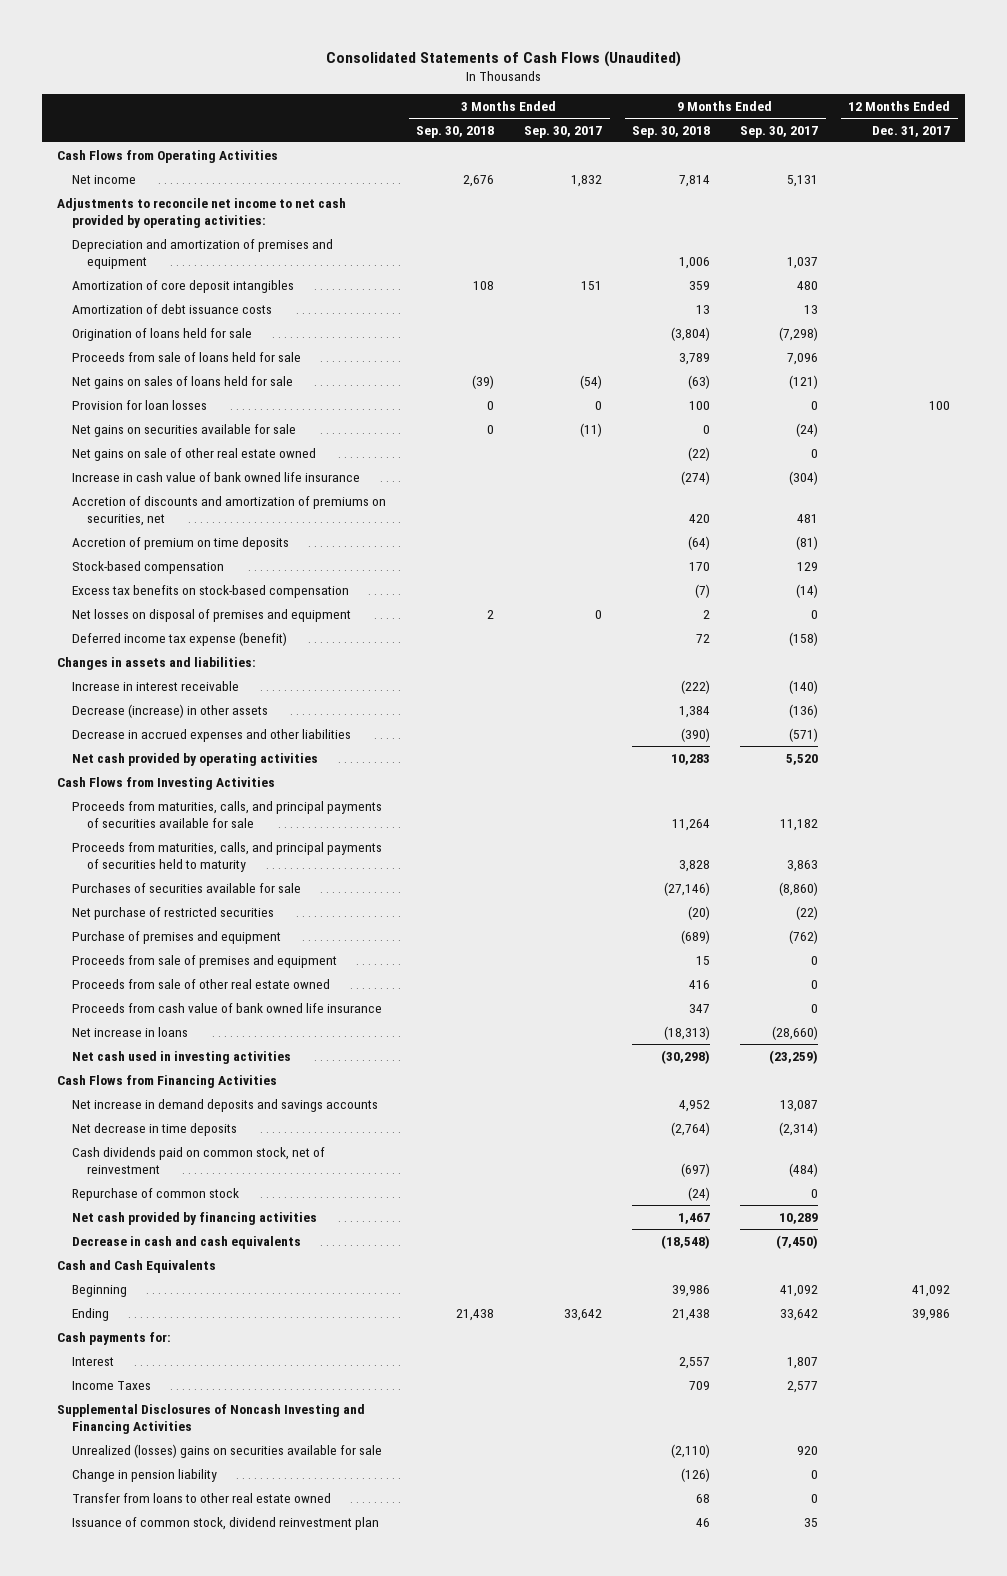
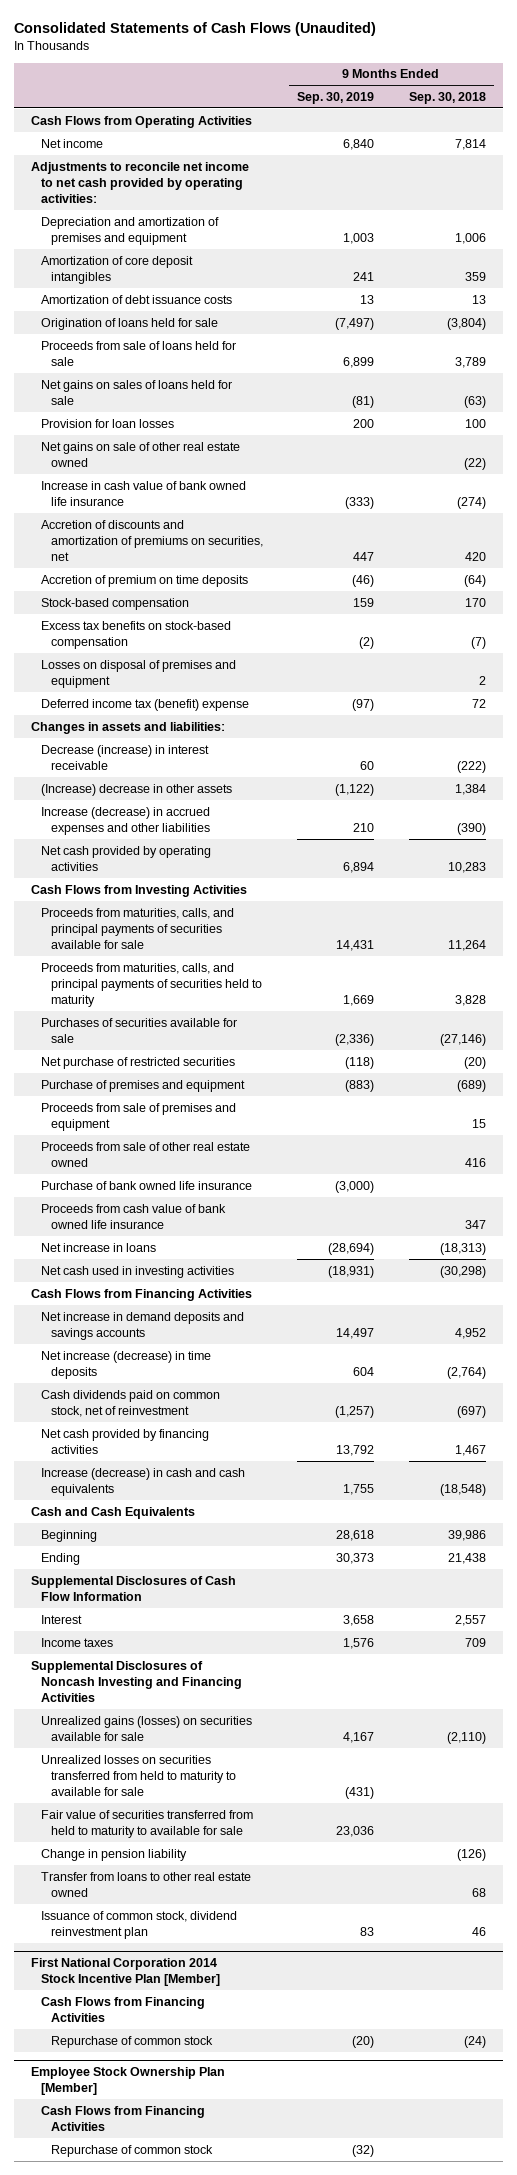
- | 3 Months Ended Sep. 30, 2018 | 3 Months Ended Sep. 30, 2017 | 9 Months Ended Sep. 30, 2018 | 9 Months Ended Sep. 30, 2017 | 12 Months Ended Dec. 31, 2017
+ | 9 Months Ended Sep. 30, 2019 | 9 Months Ended Sep. 30, 2018
- Net gains on securities available for sale | 0 | (11) | 0 | (24) |
- Net losses on disposal of premises and equipment | 2 | 0 | 2 | 0 |
- Deferred income tax expense (benefit) | | | 72 | (158) |
+ Losses on disposal of premises and equipment | | 2
+ Deferred income tax (benefit) expense | (97) | 72
- Increase in interest receivable | | | (222) | (140) |
- Decrease (increase) in other assets | | | 1,384 | (136) |
- Decrease in accrued expenses and other liabilities | | | (390) | (571) |
+ Decrease (increase) in interest receivable | 60 | (222)
+ (Increase) decrease in other assets | (1,122) | 1,384
+ Increase (decrease) in accrued expenses and other liabilities | 210 | (390)
+ Purchase of bank owned life insurance | (3,000) |
- Net decrease in time deposits | | | (2,764) | (2,314) |
+ Net increase (decrease) in time deposits | 604 | (2,764)
- Repurchase of common stock | | | (24) | 0 |
- Decrease in cash and cash equivalents | | | (18,548) | (7,450) |
+ Increase (decrease) in cash and cash equivalents | 1,755 | (18,548)
- Cash payments for:
+ Supplemental Disclosures of Cash Flow Information
- Income Taxes | | | 709 | 2,577 |
+ Income taxes | 1,576 | 709
- Unrealized (losses) gains on securities available for sale | | | (2,110) | 920 |
+ Unrealized gains (losses) on securities available for sale | 4,167 | (2,110)
+ Unrealized losses on securities transferred from held to maturity to available for sale | (431) |
+ Fair value of securities transferred from held to maturity to available for sale | 23,036 |
+ First National Corporation 2014 Stock Incentive Plan [Member]
+ Cash Flows from Financing Activities
+ Repurchase of common stock | (20) | (24)
+ Employee Stock Ownership Plan [Member]
+ Cash Flows from Financing Activities
+ Repurchase of common stock | (32) |

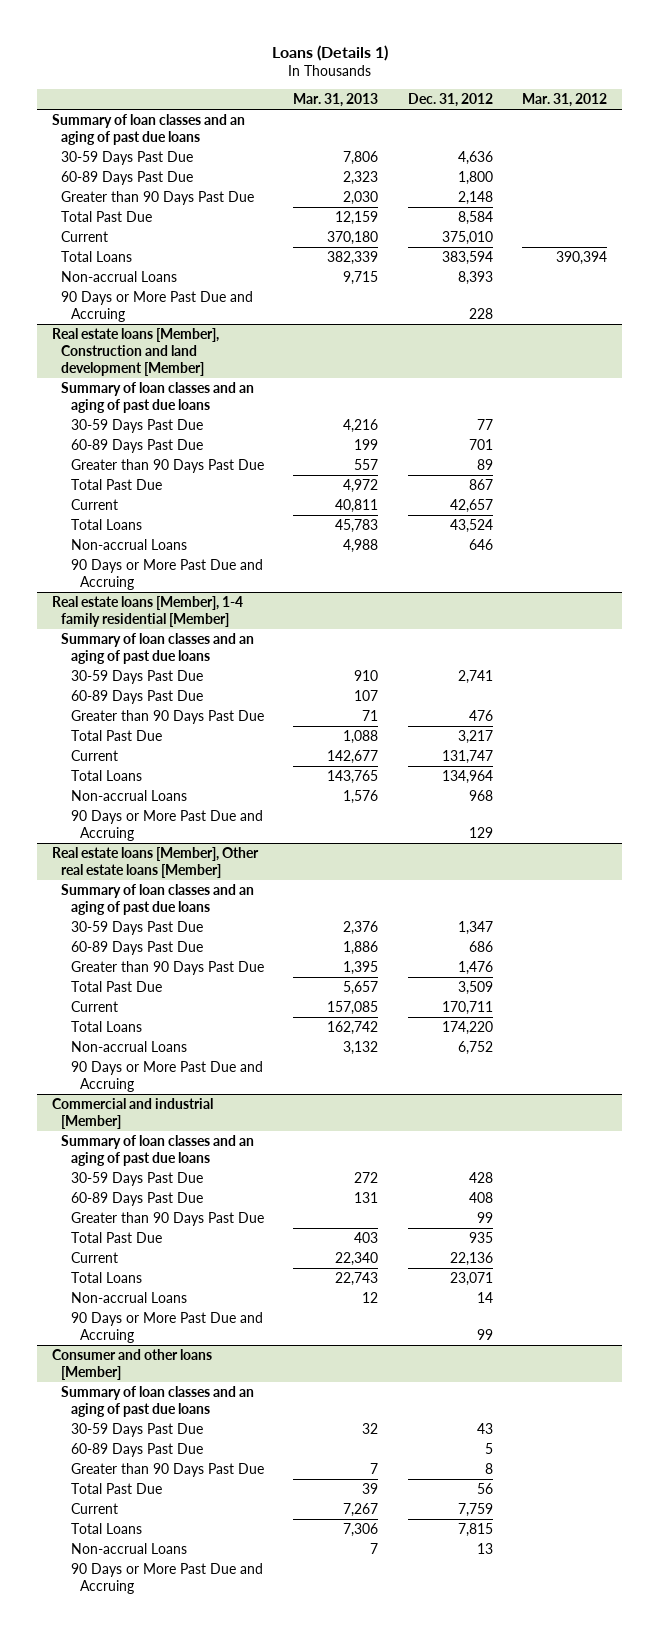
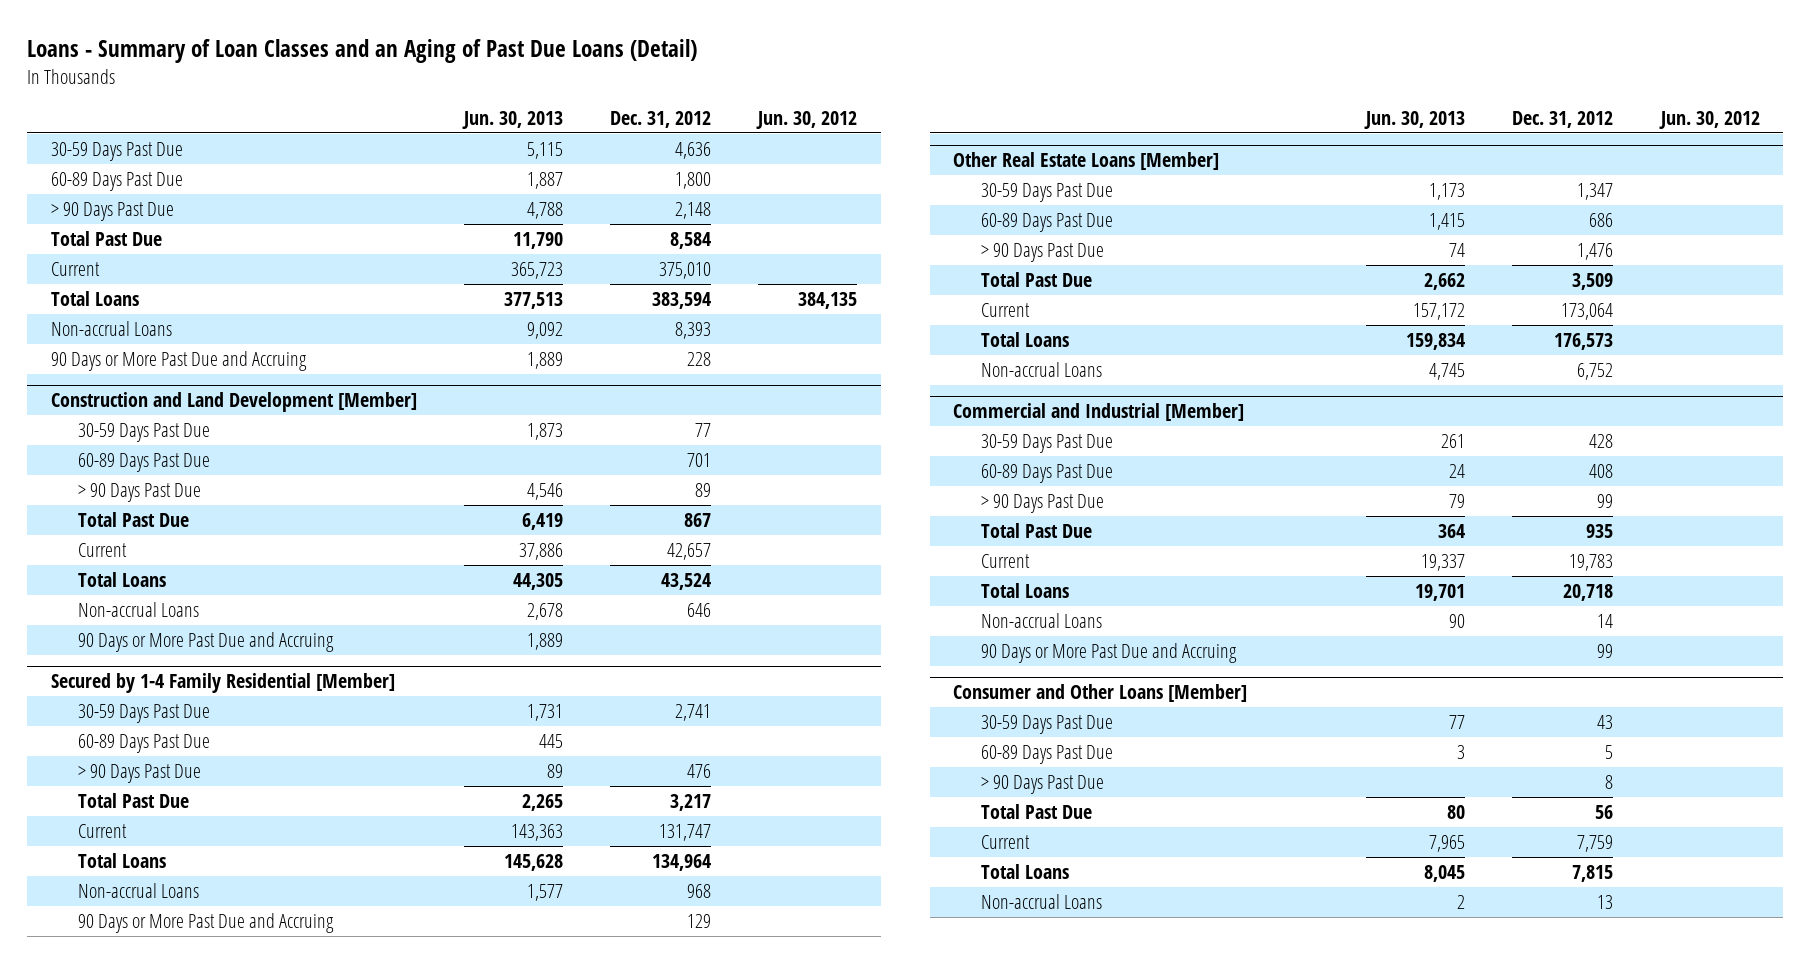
- Loans (Details 1)
+ Loans - Summary of Loan Classes and an Aging of Past Due Loans (Detail)
- | Mar. 31, 2013 | Dec. 31, 2012 | Mar. 31, 2012
+ | Jun. 30, 2013 | Dec. 31, 2012 | Jun. 30, 2012
- Summary of loan classes and an aging of past due loans
- Greater than 90 Days Past Due | 2,030 | 2,148 |
+ > 90 Days Past Due | 4,788 | 2,148 |
- Real estate loans [Member], Construction and land development [Member]
- Summary of loan classes and an aging of past due loans
+ Construction and Land Development [Member]
- Greater than 90 Days Past Due | 557 | 89 |
+ > 90 Days Past Due | 4,546 | 89 |
- Real estate loans [Member], 1-4 family residential [Member]
- Summary of loan classes and an aging of past due loans
+ Secured by 1-4 Family Residential [Member]
- Greater than 90 Days Past Due | 71 | 476 |
+ > 90 Days Past Due | 89 | 476 |
- Real estate loans [Member], Other real estate loans [Member]
- Summary of loan classes and an aging of past due loans
+ Other Real Estate Loans [Member]
- Greater than 90 Days Past Due | 1,395 | 1,476 |
+ > 90 Days Past Due | 74 | 1,476 |
- Current | 157,085 | 170,711 |
- Total Loans | 162,742 | 174,220 |
+ Current | 157,172 | 173,064 |
+ Total Loans | 159,834 | 176,573 |
- 90 Days or More Past Due and Accruing
- Commercial and industrial [Member]
- Summary of loan classes and an aging of past due loans
+ Commercial and Industrial [Member]
- Greater than 90 Days Past Due | | 99 |
+ > 90 Days Past Due | 79 | 99 |
- Current | 22,340 | 22,136 |
- Total Loans | 22,743 | 23,071 |
+ Current | 19,337 | 19,783 |
+ Total Loans | 19,701 | 20,718 |
- Consumer and other loans [Member]
- Summary of loan classes and an aging of past due loans
+ Consumer and Other Loans [Member]
- Greater than 90 Days Past Due | 7 | 8 |
+ > 90 Days Past Due | | 8 |
- 90 Days or More Past Due and Accruing

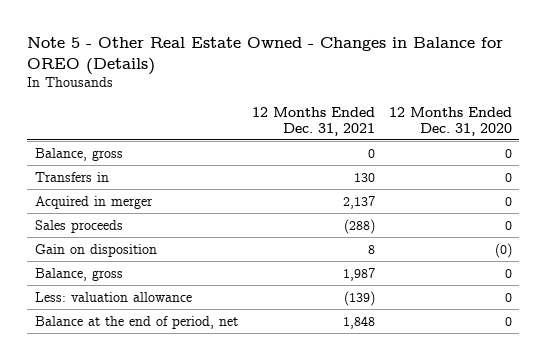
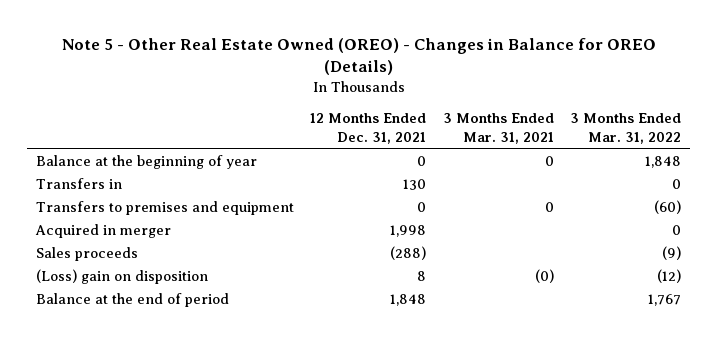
- Note 5 - Other Real Estate Owned - Changes in Balance for OREO (Details)
+ Note 5 - Other Real Estate Owned (OREO) - Changes in Balance for OREO (Details)
- | 12 Months Ended Dec. 31, 2021 | 12 Months Ended Dec. 31, 2020
+ | 12 Months Ended Dec. 31, 2021 | 3 Months Ended Mar. 31, 2021 | 3 Months Ended Mar. 31, 2022
- Balance, gross | 0 | 0
+ Balance at the beginning of year | 0 | 0 | 1,848
- Acquired in merger | 2,137 | 0
+ Transfers to premises and equipment | 0 | 0 | (60)
+ Acquired in merger | 1,998 | | 0
- Gain on disposition | 8 | (0)
- Balance, gross | 1,987 | 0
- Less: valuation allowance | (139) | 0
- Balance at the end of period, net | 1,848 | 0
+ (Loss) gain on disposition | 8 | (0) | (12)
+ Balance at the end of period | 1,848 | | 1,767

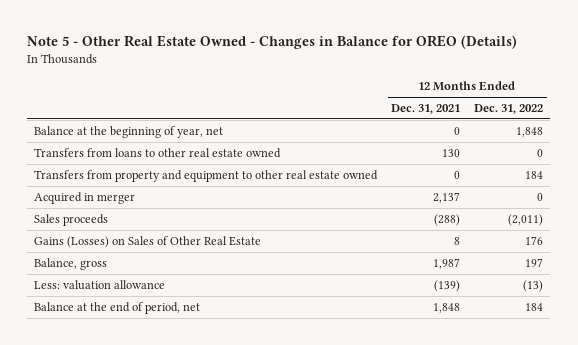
- Note 5 - Other Real Estate Owned (OREO) - Changes in Balance for OREO (Details)
+ Note 5 - Other Real Estate Owned - Changes in Balance for OREO (Details)
- | 12 Months Ended Dec. 31, 2021 | 3 Months Ended Mar. 31, 2021 | 3 Months Ended Mar. 31, 2022
+ | 12 Months Ended Dec. 31, 2021 | 12 Months Ended Dec. 31, 2022
- Balance at the beginning of year | 0 | 0 | 1,848
- Transfers in | 130 | | 0
- Transfers to premises and equipment | 0 | 0 | (60)
- Acquired in merger | 1,998 | | 0
+ Balance at the beginning of year, net | 0 | 1,848
+ Transfers from loans to other real estate owned | 130 | 0
+ Transfers from property and equipment to other real estate owned | 0 | 184
+ Acquired in merger | 2,137 | 0
- (Loss) gain on disposition | 8 | (0) | (12)
- Balance at the end of period | 1,848 | | 1,767
+ Gains (Losses) on Sales of Other Real Estate | 8 | 176
+ Balance, gross | 1,987 | 197
+ Less: valuation allowance | (139) | (13)
+ Balance at the end of period, net | 1,848 | 184

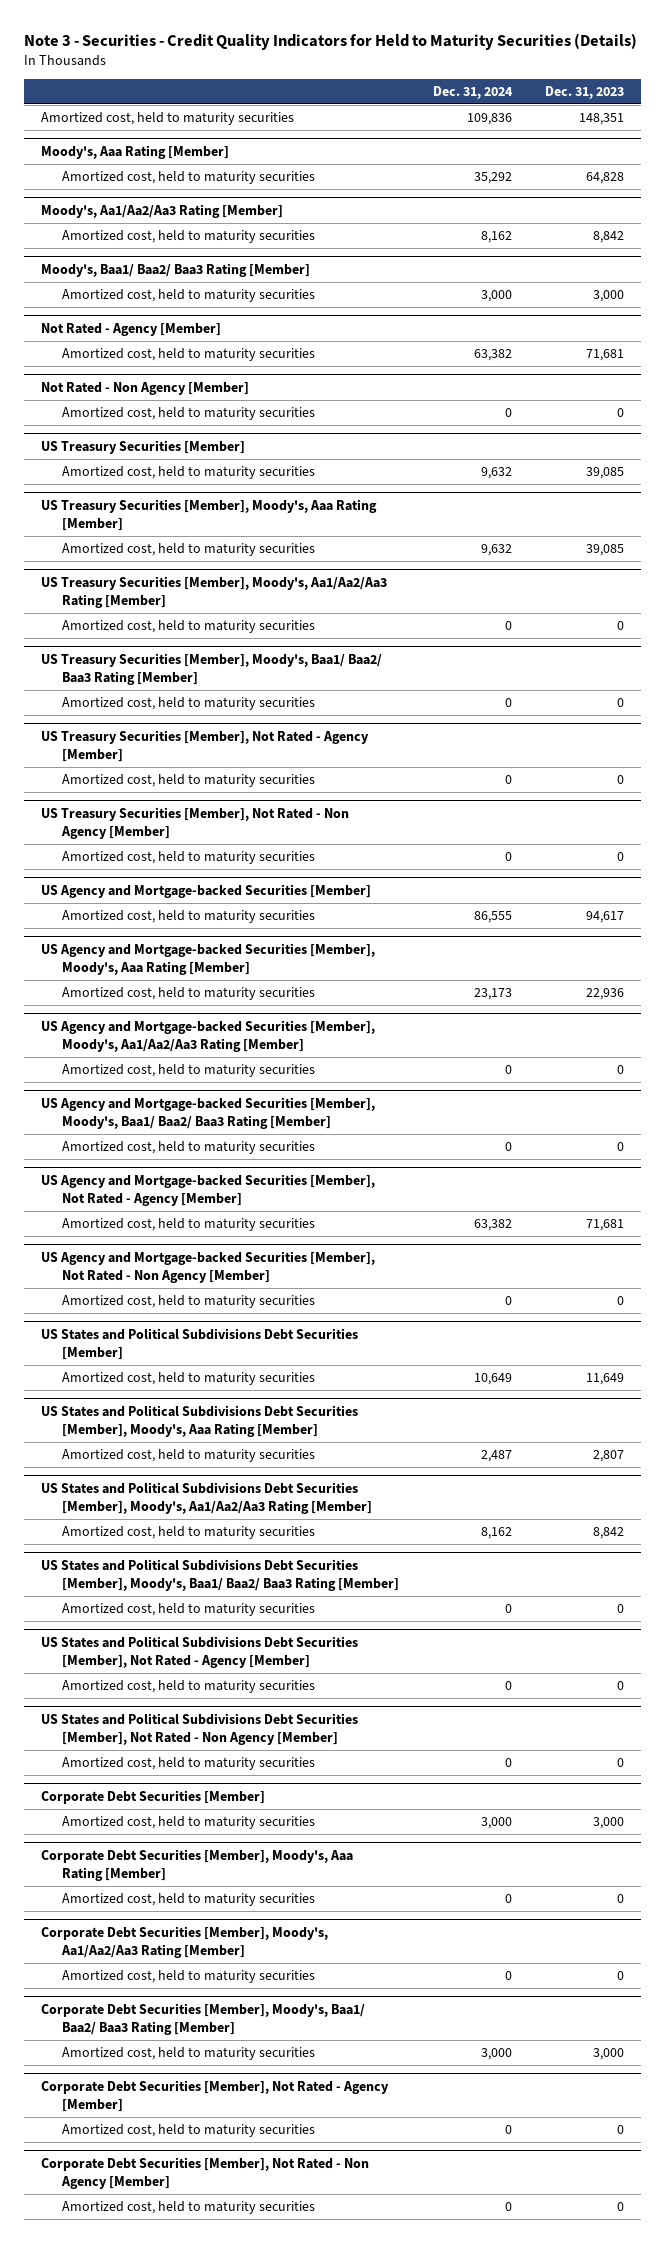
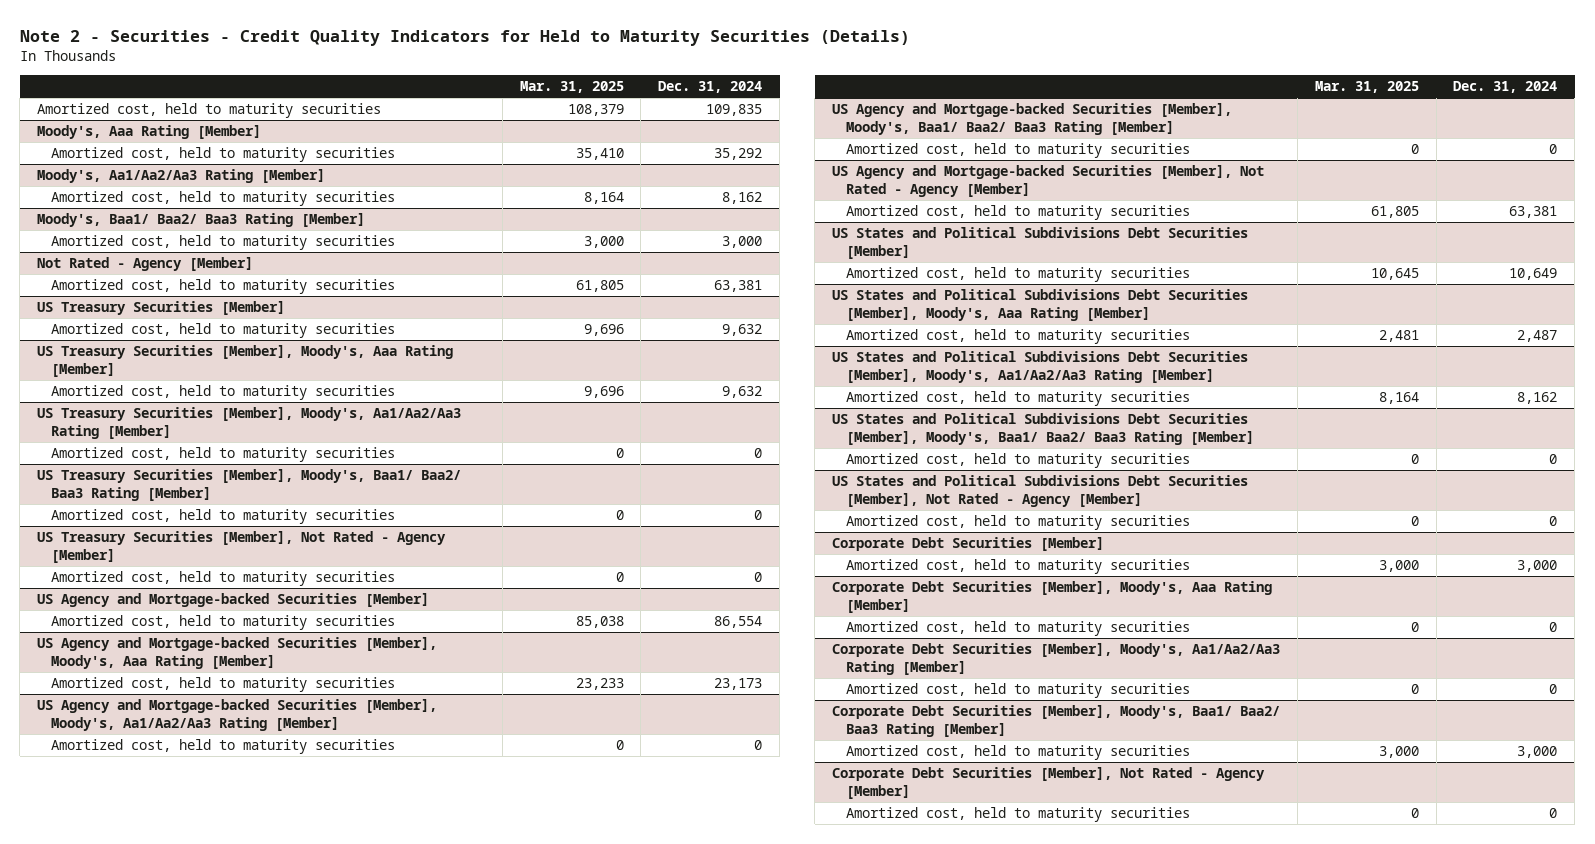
- Note 3 - Securities - Credit Quality Indicators for Held to Maturity Securities (Details)
+ Note 2 - Securities - Credit Quality Indicators for Held to Maturity Securities (Details)
- | Dec. 31, 2024 | Dec. 31, 2023
+ | Mar. 31, 2025 | Dec. 31, 2024
- Amortized cost, held to maturity securities | 109,836 | 148,351
+ Amortized cost, held to maturity securities | 108,379 | 109,835
@ Not Rated - Agency [Member]
- Amortized cost, held to maturity securities | 63,382 | 71,681
- Not Rated - Non Agency [Member]
- Amortized cost, held to maturity securities | 0 | 0
@ Not Rated - Agency [Member]
+ Amortized cost, held to maturity securities | 61,805 | 63,381
- US Treasury Securities [Member], Not Rated - Non Agency [Member]
- Amortized cost, held to maturity securities | 0 | 0
@ US Agency and Mortgage-backed Securities [Member]
- Amortized cost, held to maturity securities | 86,555 | 94,617
+ Amortized cost, held to maturity securities | 85,038 | 86,554
@ US Agency and Mortgage-backed Securities [Member], Not Rated - Agency [Member]
- Amortized cost, held to maturity securities | 63,382 | 71,681
- US Agency and Mortgage-backed Securities [Member], Not Rated - Non Agency [Member]
- Amortized cost, held to maturity securities | 0 | 0
@ US Agency and Mortgage-backed Securities [Member], Not Rated - Agency [Member]
+ Amortized cost, held to maturity securities | 61,805 | 63,381
- US States and Political Subdivisions Debt Securities [Member], Not Rated - Non Agency [Member]
- Amortized cost, held to maturity securities | 0 | 0
- Corporate Debt Securities [Member], Not Rated - Non Agency [Member]
- Amortized cost, held to maturity securities | 0 | 0

